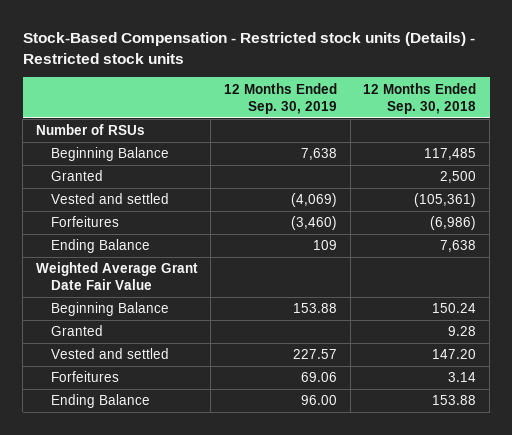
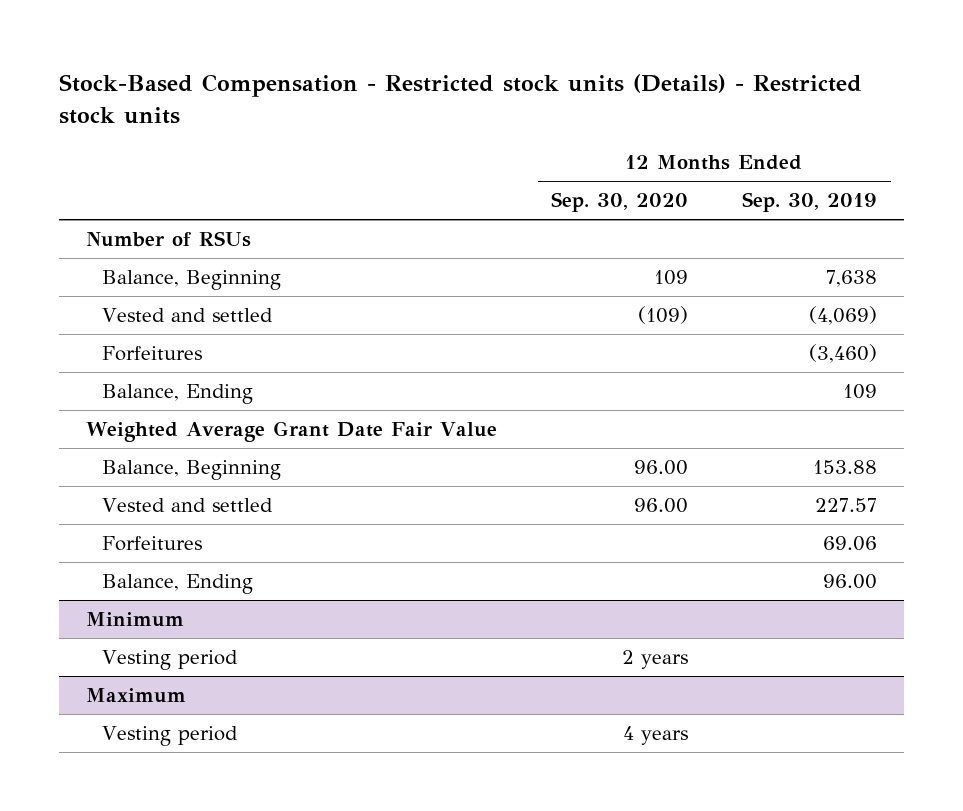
- | 12 Months Ended Sep. 30, 2019 | 12 Months Ended Sep. 30, 2018
+ | 12 Months Ended Sep. 30, 2020 | 12 Months Ended Sep. 30, 2019
- Beginning Balance | 7,638 | 117,485
- Granted | | 2,500
+ Balance, Beginning | 109 | 7,638
- Ending Balance | 109 | 7,638
+ Balance, Ending | | 109
- Beginning Balance | 153.88 | 150.24
- Granted | | 9.28
+ Balance, Beginning | 96.00 | 153.88
- Ending Balance | 96.00 | 153.88
+ Balance, Ending | | 96.00
+ Minimum
+ Vesting period | 2 years |
+ Maximum
+ Vesting period | 4 years |

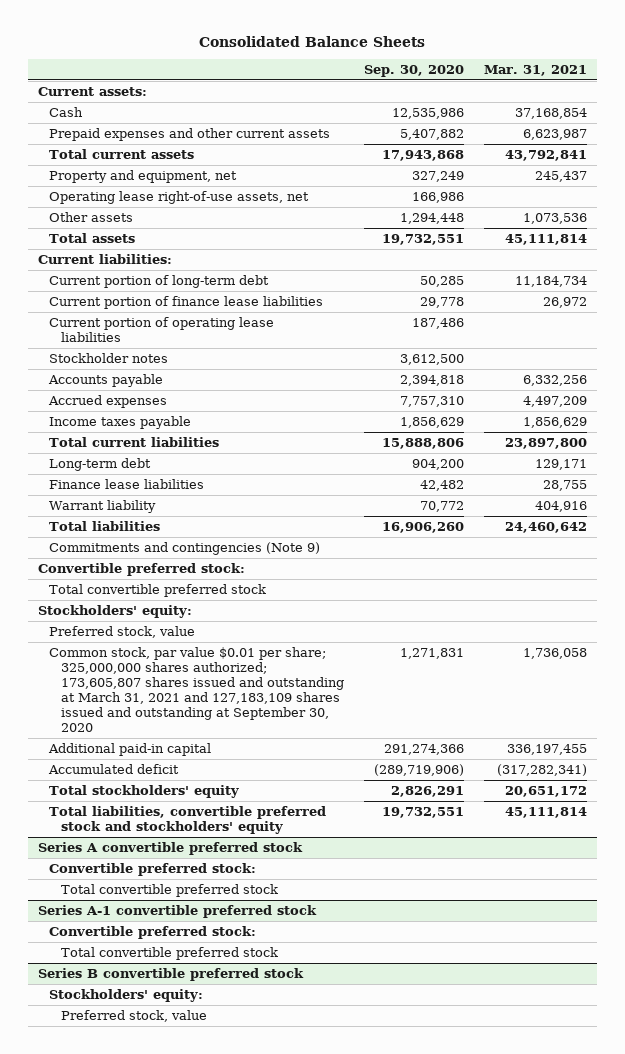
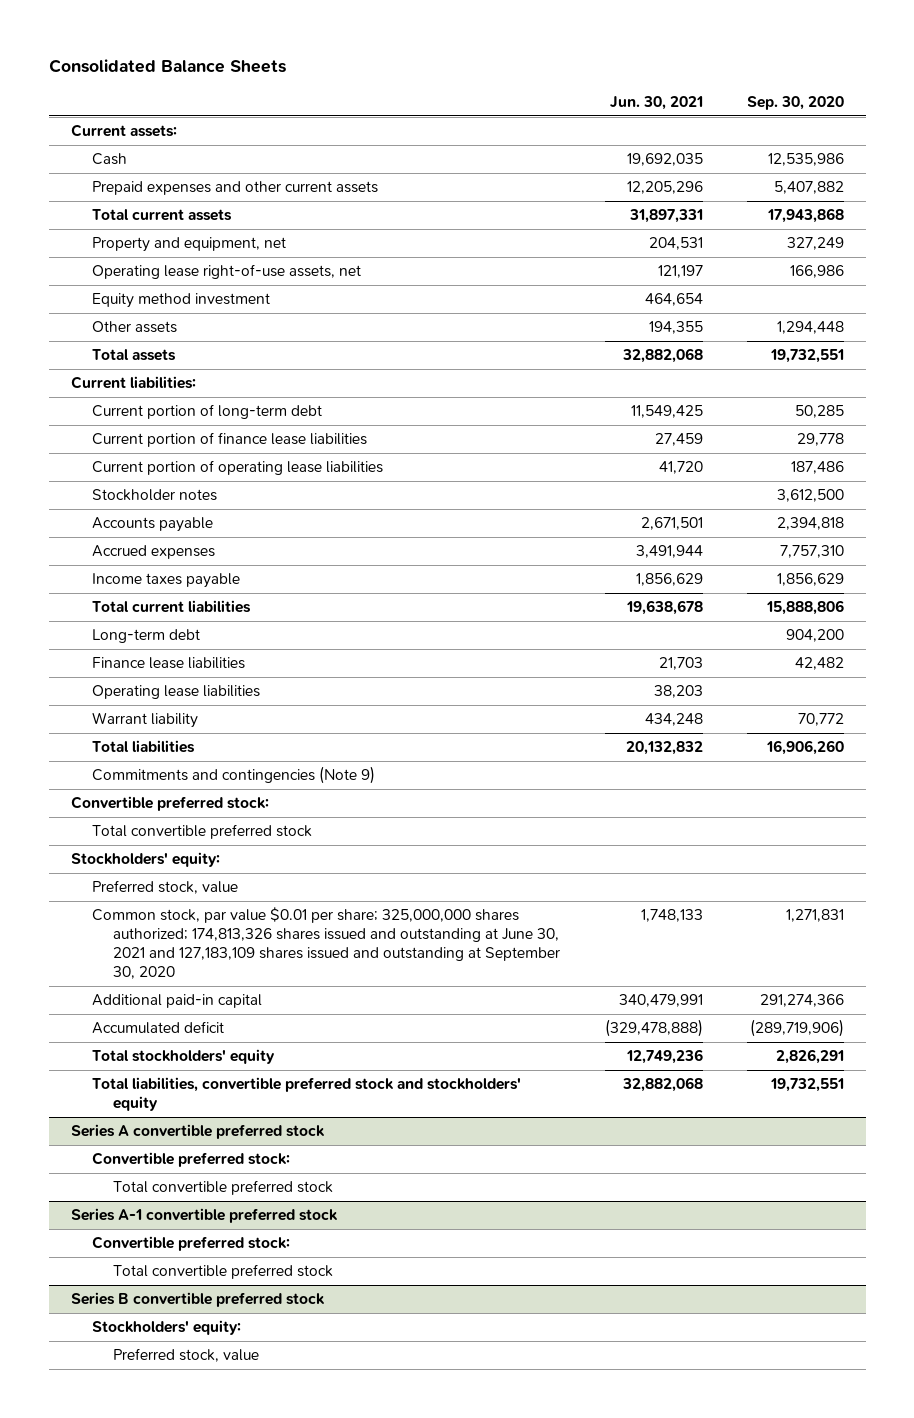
- | Sep. 30, 2020 | Mar. 31, 2021
+ | Jun. 30, 2021 | Sep. 30, 2020
+ Equity method investment | 464,654 |
+ Operating lease liabilities | 38,203 |
- Common stock, par value $0.01 per share; 325,000,000 shares authorized; 173,605,807 shares issued and outstanding at March 31, 2021 and 127,183,109 shares issued and outstanding at September 30, 2020 | 1,271,831 | 1,736,058
+ Common stock, par value $0.01 per share; 325,000,000 shares authorized; 174,813,326 shares issued and outstanding at June 30, 2021 and 127,183,109 shares issued and outstanding at September 30, 2020 | 1,748,133 | 1,271,831

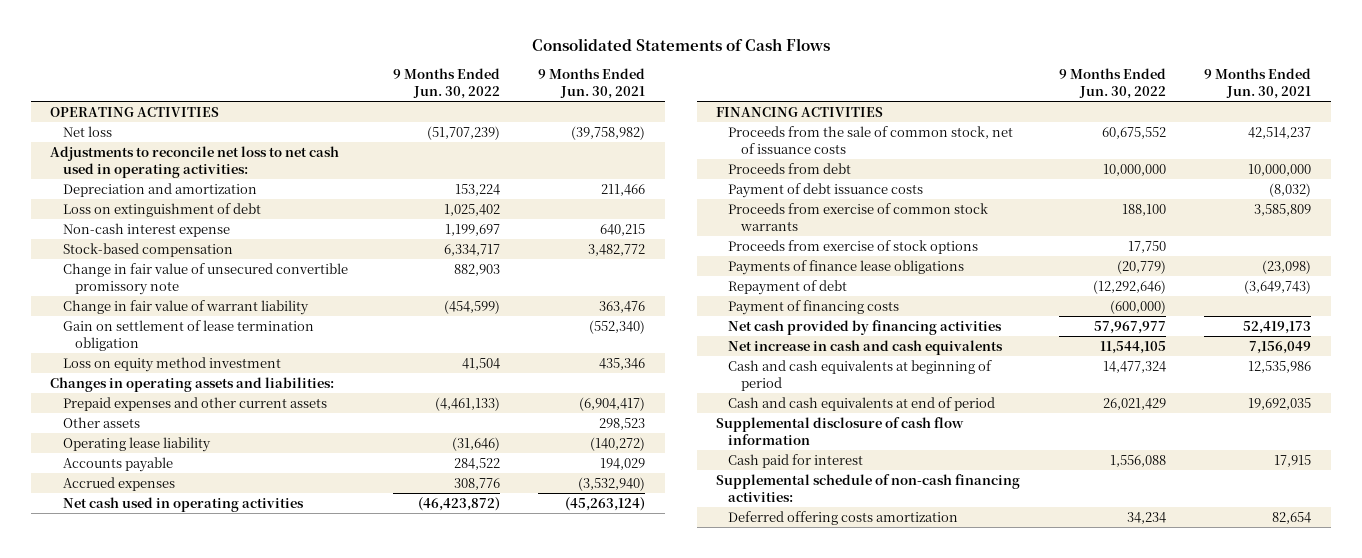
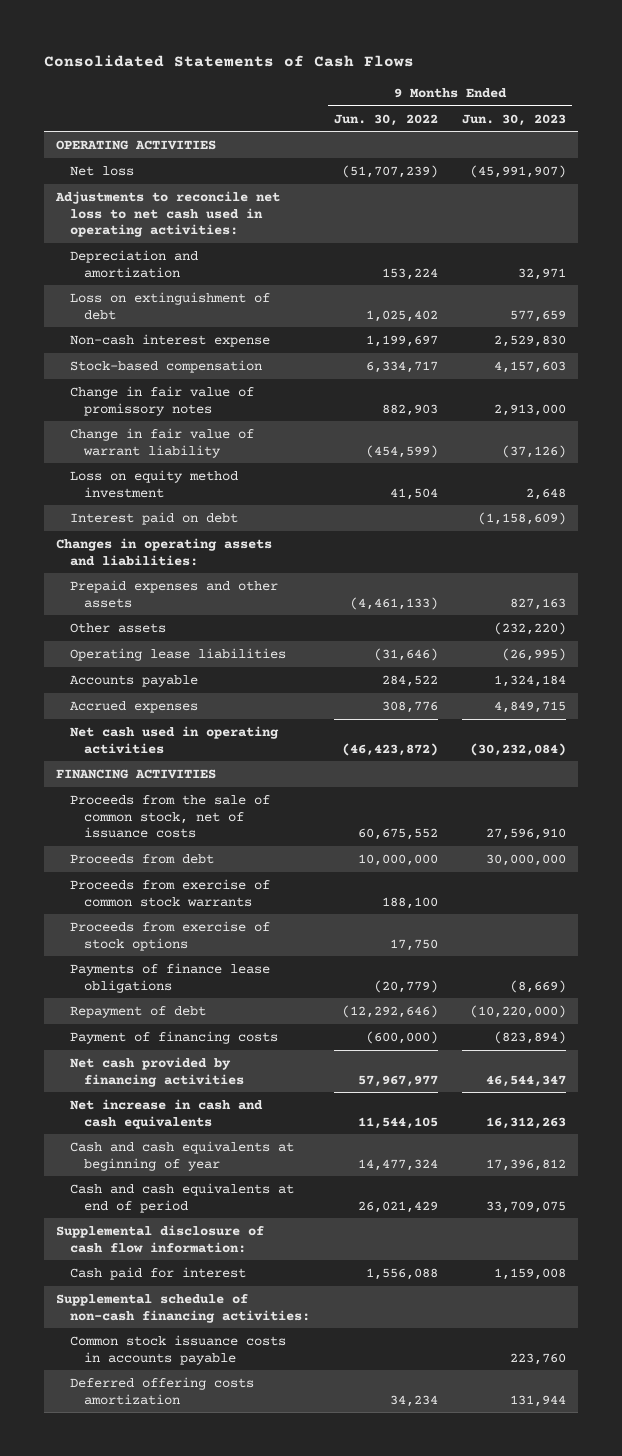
- | 9 Months Ended Jun. 30, 2022 | 9 Months Ended Jun. 30, 2021
+ | 9 Months Ended Jun. 30, 2022 | 9 Months Ended Jun. 30, 2023
- Change in fair value of unsecured convertible promissory note | 882,903 |
+ Change in fair value of promissory notes | 882,903 | 2,913,000
- Gain on settlement of lease termination obligation | | (552,340)
+ Interest paid on debt | | (1,158,609)
- Prepaid expenses and other current assets | (4,461,133) | (6,904,417)
+ Prepaid expenses and other assets | (4,461,133) | 827,163
- Operating lease liability | (31,646) | (140,272)
+ Operating lease liabilities | (31,646) | (26,995)
- Payment of debt issuance costs | | (8,032)
- Cash and cash equivalents at beginning of period | 14,477,324 | 12,535,986
+ Cash and cash equivalents at beginning of year | 14,477,324 | 17,396,812
- Supplemental disclosure of cash flow information
+ Supplemental disclosure of cash flow information:
+ Common stock issuance costs in accounts payable | | 223,760

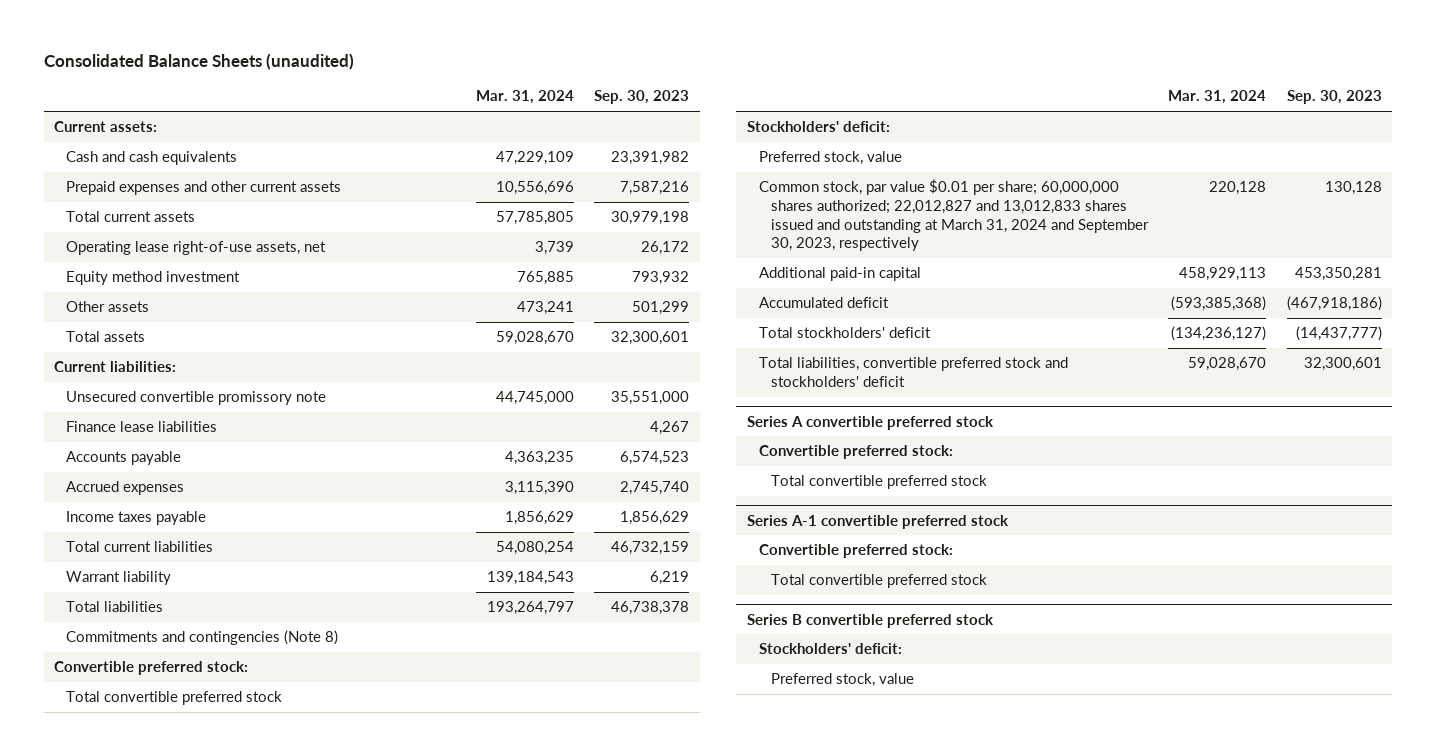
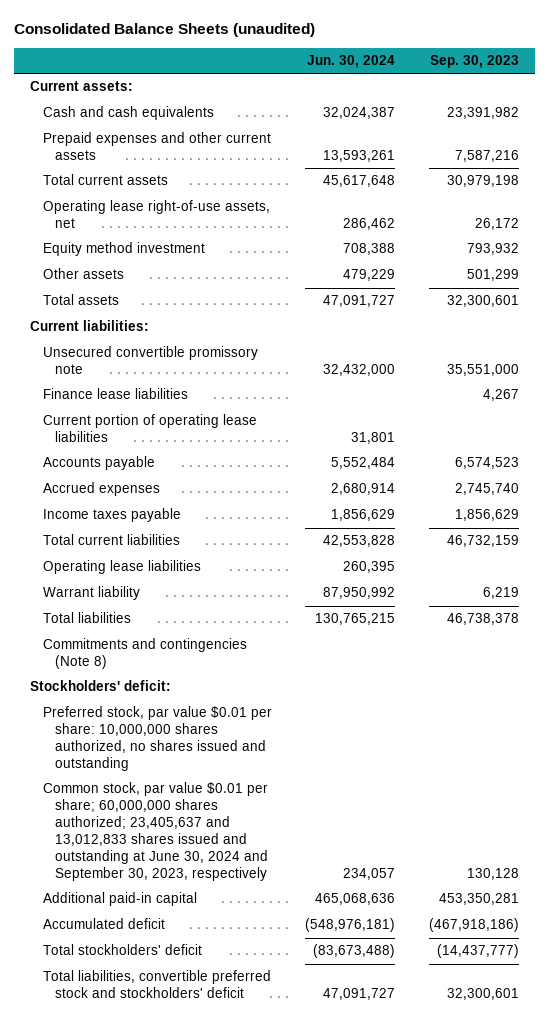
- | Mar. 31, 2024 | Sep. 30, 2023
+ | Jun. 30, 2024 | Sep. 30, 2023
+ Current portion of operating lease liabilities | 31,801 |
+ Operating lease liabilities | 260,395 |
- Convertible preferred stock:
- Total convertible preferred stock
- Preferred stock, value
- Common stock, par value $0.01 per share; 60,000,000 shares authorized; 22,012,827 and 13,012,833 shares issued and outstanding at March 31, 2024 and September 30, 2023, respectively | 220,128 | 130,128
+ Preferred stock, par value $0.01 per share: 10,000,000 shares authorized, no shares issued and outstanding
+ Common stock, par value $0.01 per share; 60,000,000 shares authorized; 23,405,637 and 13,012,833 shares issued and outstanding at June 30, 2024 and September 30, 2023, respectively | 234,057 | 130,128
- Series A convertible preferred stock
- Convertible preferred stock:
- Total convertible preferred stock
- Series A-1 convertible preferred stock
- Convertible preferred stock:
- Total convertible preferred stock
- Series B convertible preferred stock
- Stockholders' deficit:
- Preferred stock, value

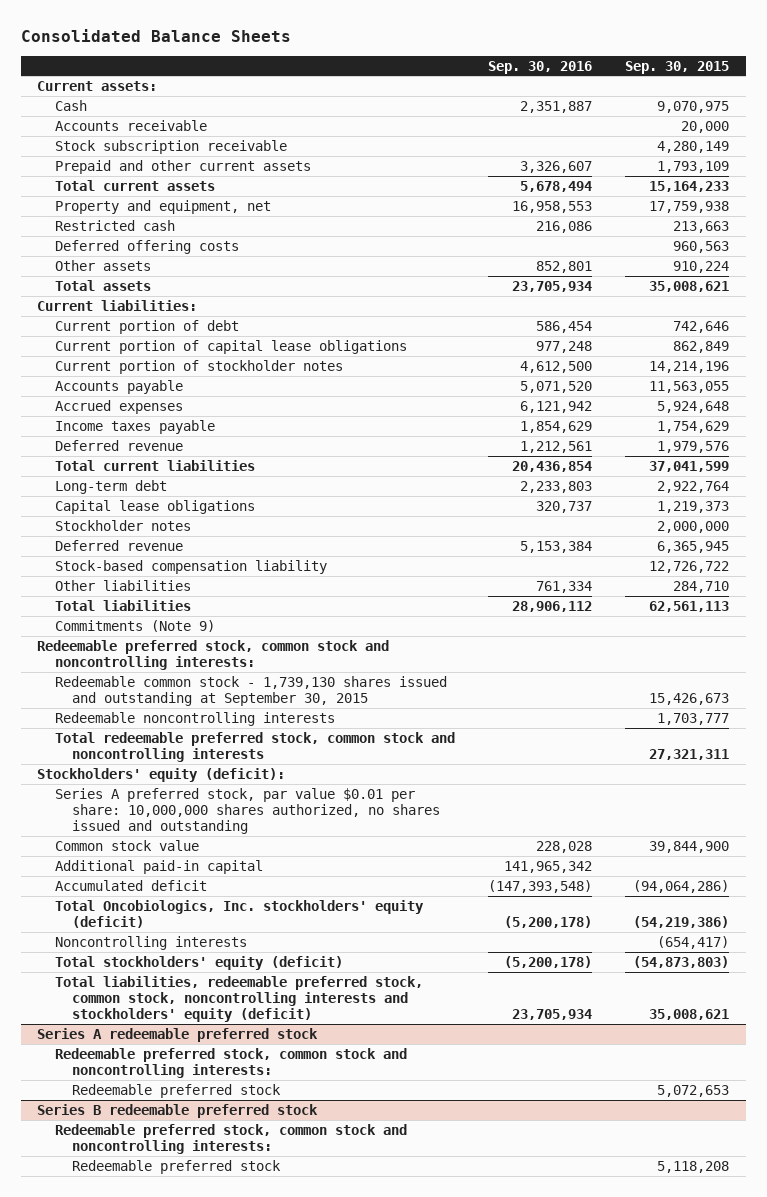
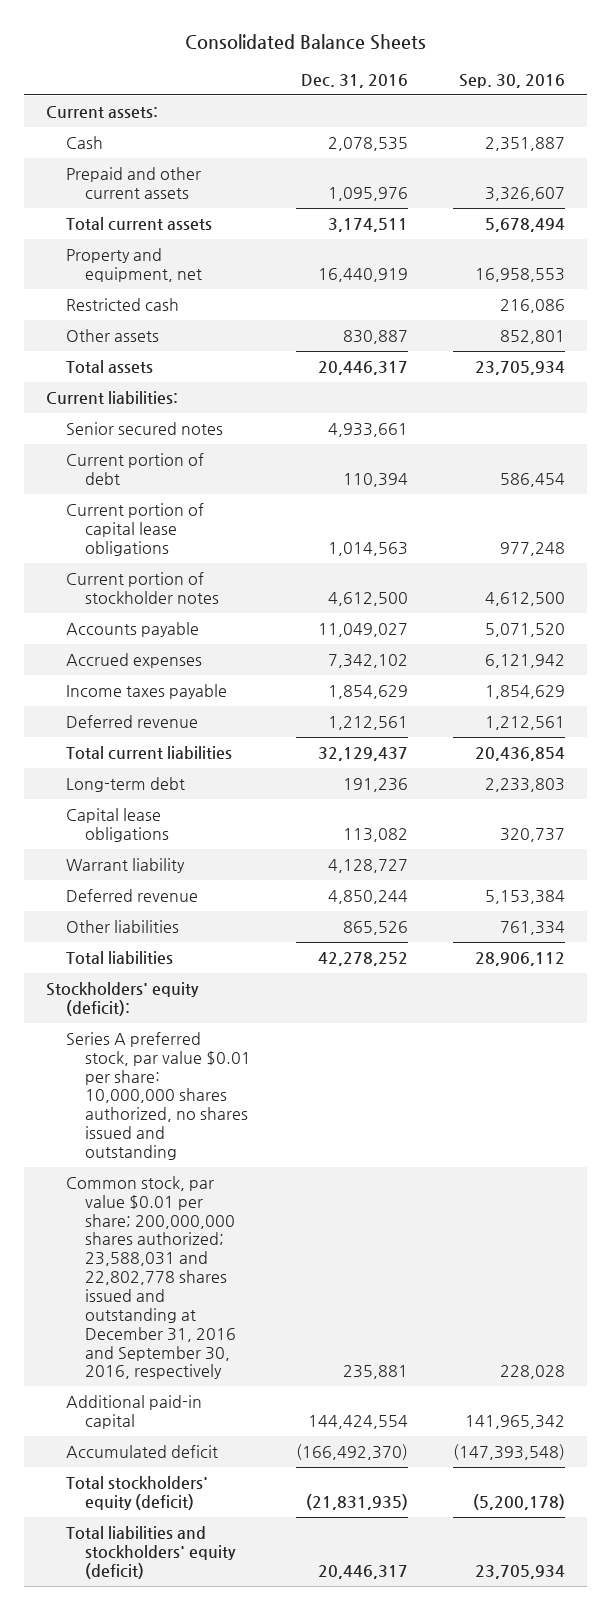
- | Sep. 30, 2016 | Sep. 30, 2015
+ | Dec. 31, 2016 | Sep. 30, 2016
- Accounts receivable | | 20,000
- Stock subscription receivable | | 4,280,149
- Deferred offering costs | | 960,563
+ Senior secured notes | 4,933,661 |
- Stockholder notes | | 2,000,000
+ Warrant liability | 4,128,727 |
- Stock-based compensation liability | | 12,726,722
- Commitments (Note 9)
- Redeemable preferred stock, common stock and noncontrolling interests:
- Redeemable common stock - 1,739,130 shares issued and outstanding at September 30, 2015 | | 15,426,673
- Redeemable noncontrolling interests | | 1,703,777
- Total redeemable preferred stock, common stock and noncontrolling interests | | 27,321,311
- Common stock value | 228,028 | 39,844,900
+ Common stock, par value $0.01 per share; 200,000,000 shares authorized; 23,588,031 and 22,802,778 shares issued and outstanding at December 31, 2016 and September 30, 2016, respectively | 235,881 | 228,028
- Total Oncobiologics, Inc. stockholders' equity (deficit) | (5,200,178) | (54,219,386)
- Noncontrolling interests | | (654,417)
- Total liabilities, redeemable preferred stock, common stock, noncontrolling interests and stockholders' equity (deficit) | 23,705,934 | 35,008,621
- Series A redeemable preferred stock
- Redeemable preferred stock, common stock and noncontrolling interests:
- Redeemable preferred stock | | 5,072,653
- Series B redeemable preferred stock
- Redeemable preferred stock, common stock and noncontrolling interests:
- Redeemable preferred stock | | 5,118,208
+ Total liabilities and stockholders' equity (deficit) | 20,446,317 | 23,705,934

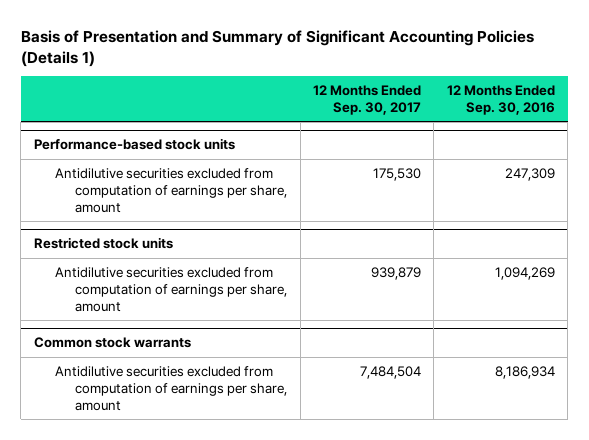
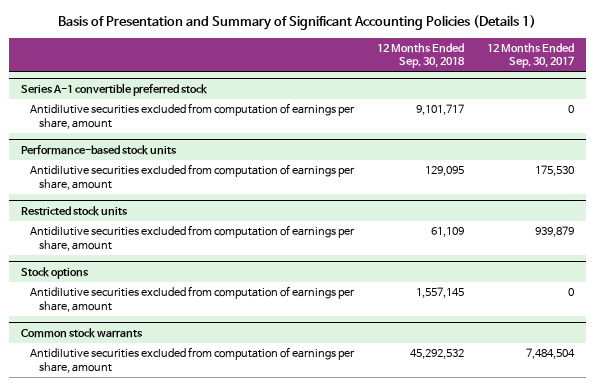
- | 12 Months Ended Sep. 30, 2017 | 12 Months Ended Sep. 30, 2016
+ | 12 Months Ended Sep. 30, 2018 | 12 Months Ended Sep. 30, 2017
+ Series A-1 convertible preferred stock
+ Antidilutive securities excluded from computation of earnings per share, amount | 9,101,717 | 0
+ Stock options
+ Antidilutive securities excluded from computation of earnings per share, amount | 1,557,145 | 0

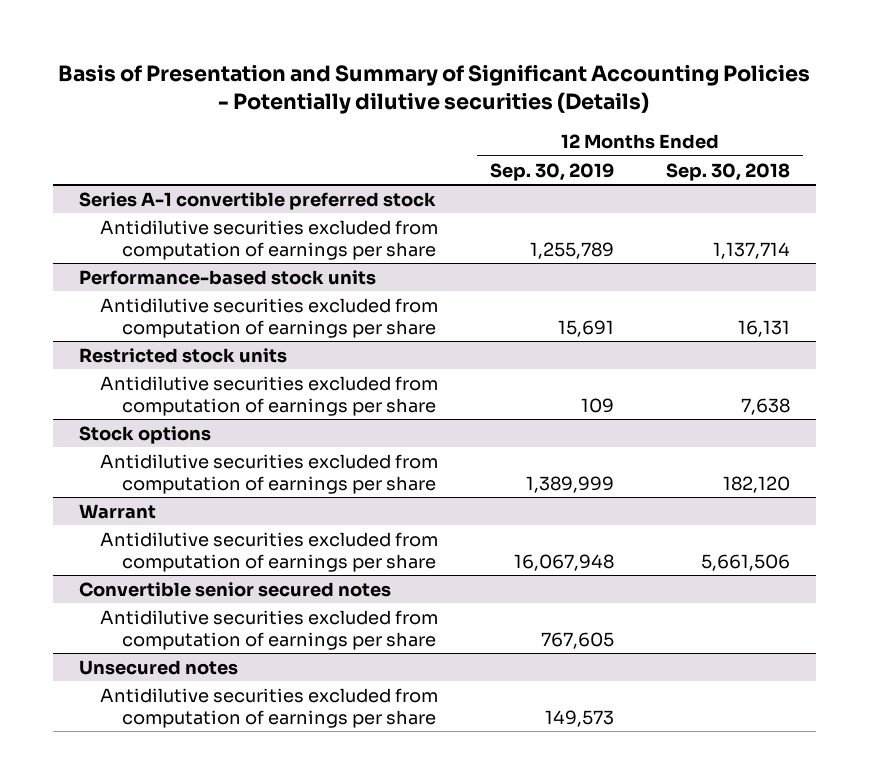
- Basis of Presentation and Summary of Significant Accounting Policies (Details 1)
+ Basis of Presentation and Summary of Significant Accounting Policies - Potentially dilutive securities (Details)
- | 12 Months Ended Sep. 30, 2018 | 12 Months Ended Sep. 30, 2017
+ | 12 Months Ended Sep. 30, 2019 | 12 Months Ended Sep. 30, 2018
@ Series A-1 convertible preferred stock
- Antidilutive securities excluded from computation of earnings per share, amount | 9,101,717 | 0
+ Antidilutive securities excluded from computation of earnings per share | 1,255,789 | 1,137,714
@ Performance-based stock units
- Antidilutive securities excluded from computation of earnings per share, amount | 129,095 | 175,530
+ Antidilutive securities excluded from computation of earnings per share | 15,691 | 16,131
@ Restricted stock units
- Antidilutive securities excluded from computation of earnings per share, amount | 61,109 | 939,879
+ Antidilutive securities excluded from computation of earnings per share | 109 | 7,638
@ Stock options
- Antidilutive securities excluded from computation of earnings per share, amount | 1,557,145 | 0
- Common stock warrants
- Antidilutive securities excluded from computation of earnings per share, amount | 45,292,532 | 7,484,504
@ Stock options
+ Antidilutive securities excluded from computation of earnings per share | 1,389,999 | 182,120
+ Warrant
+ Antidilutive securities excluded from computation of earnings per share | 16,067,948 | 5,661,506
+ Convertible senior secured notes
+ Antidilutive securities excluded from computation of earnings per share | 767,605 |
+ Unsecured notes
+ Antidilutive securities excluded from computation of earnings per share | 149,573 |

